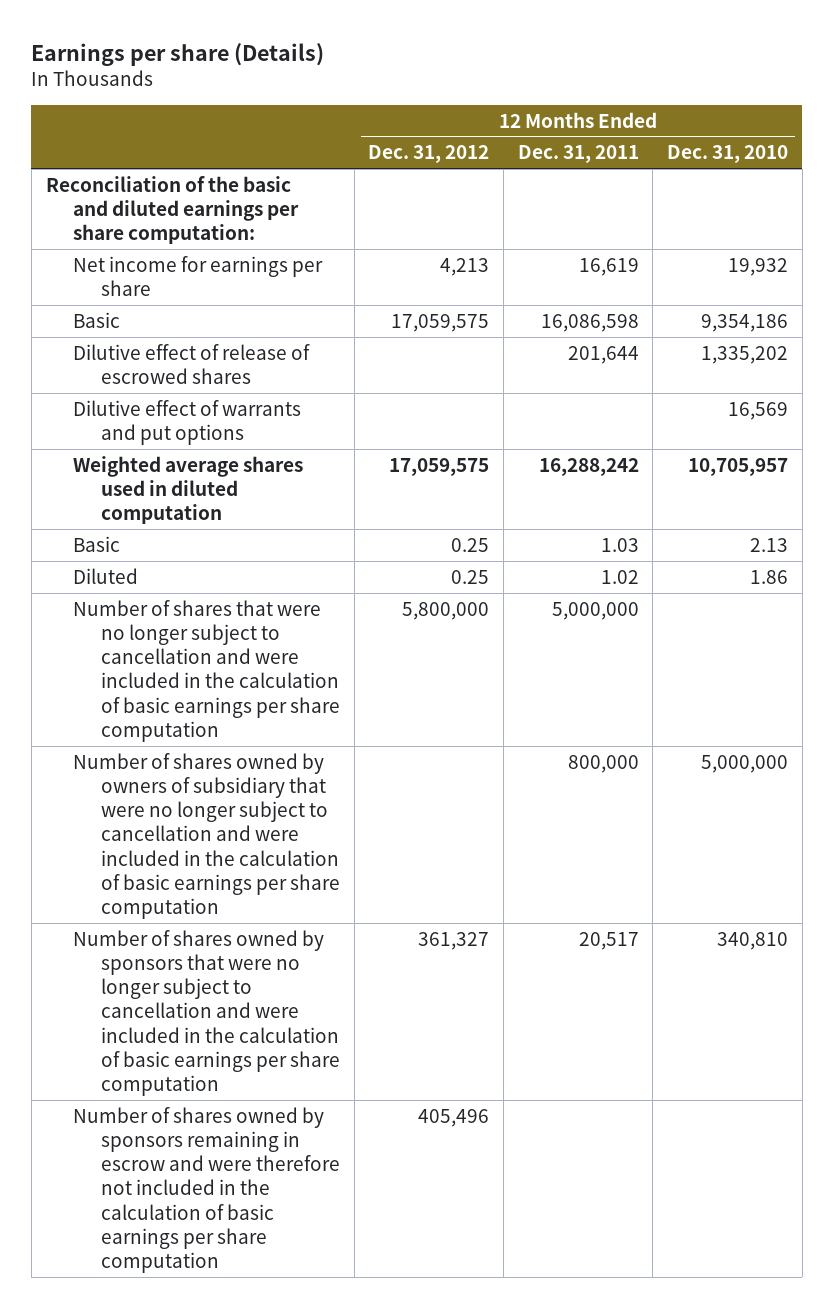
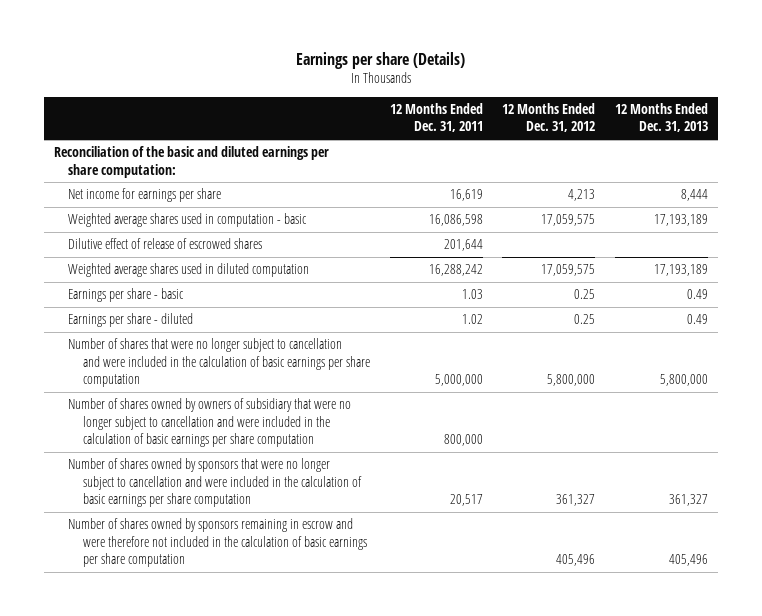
- | 12 Months Ended Dec. 31, 2012 | 12 Months Ended Dec. 31, 2011 | 12 Months Ended Dec. 31, 2010
+ | 12 Months Ended Dec. 31, 2011 | 12 Months Ended Dec. 31, 2012 | 12 Months Ended Dec. 31, 2013
- Basic | 17,059,575 | 16,086,598 | 9,354,186
+ Weighted average shares used in computation - basic | 16,086,598 | 17,059,575 | 17,193,189
- Dilutive effect of warrants and put options | | | 16,569
- Basic | 0.25 | 1.03 | 2.13
- Diluted | 0.25 | 1.02 | 1.86
+ Earnings per share - basic | 1.03 | 0.25 | 0.49
+ Earnings per share - diluted | 1.02 | 0.25 | 0.49

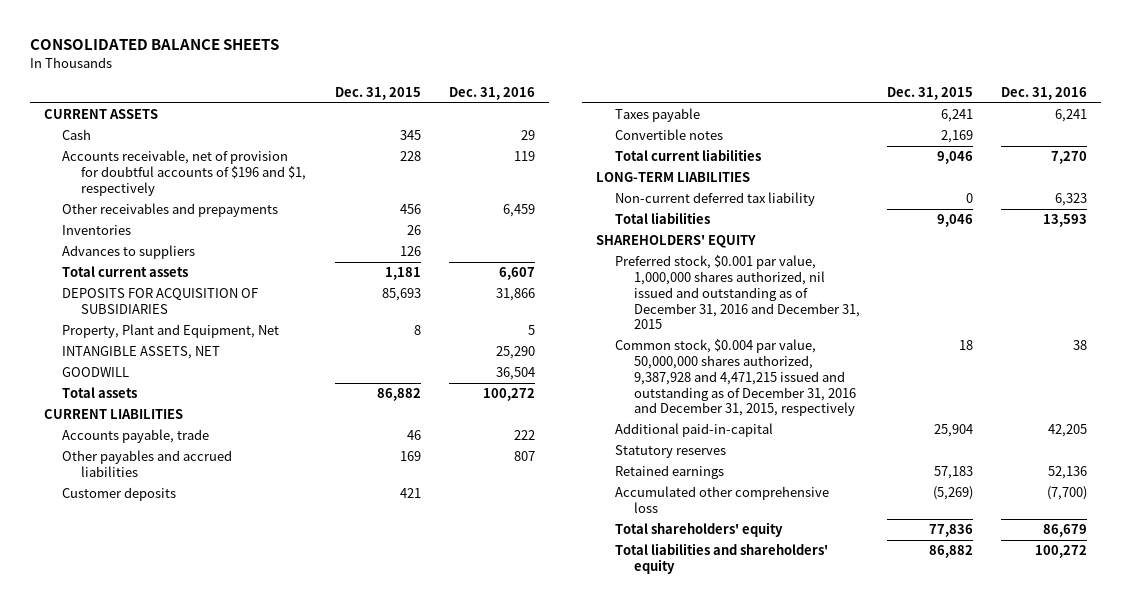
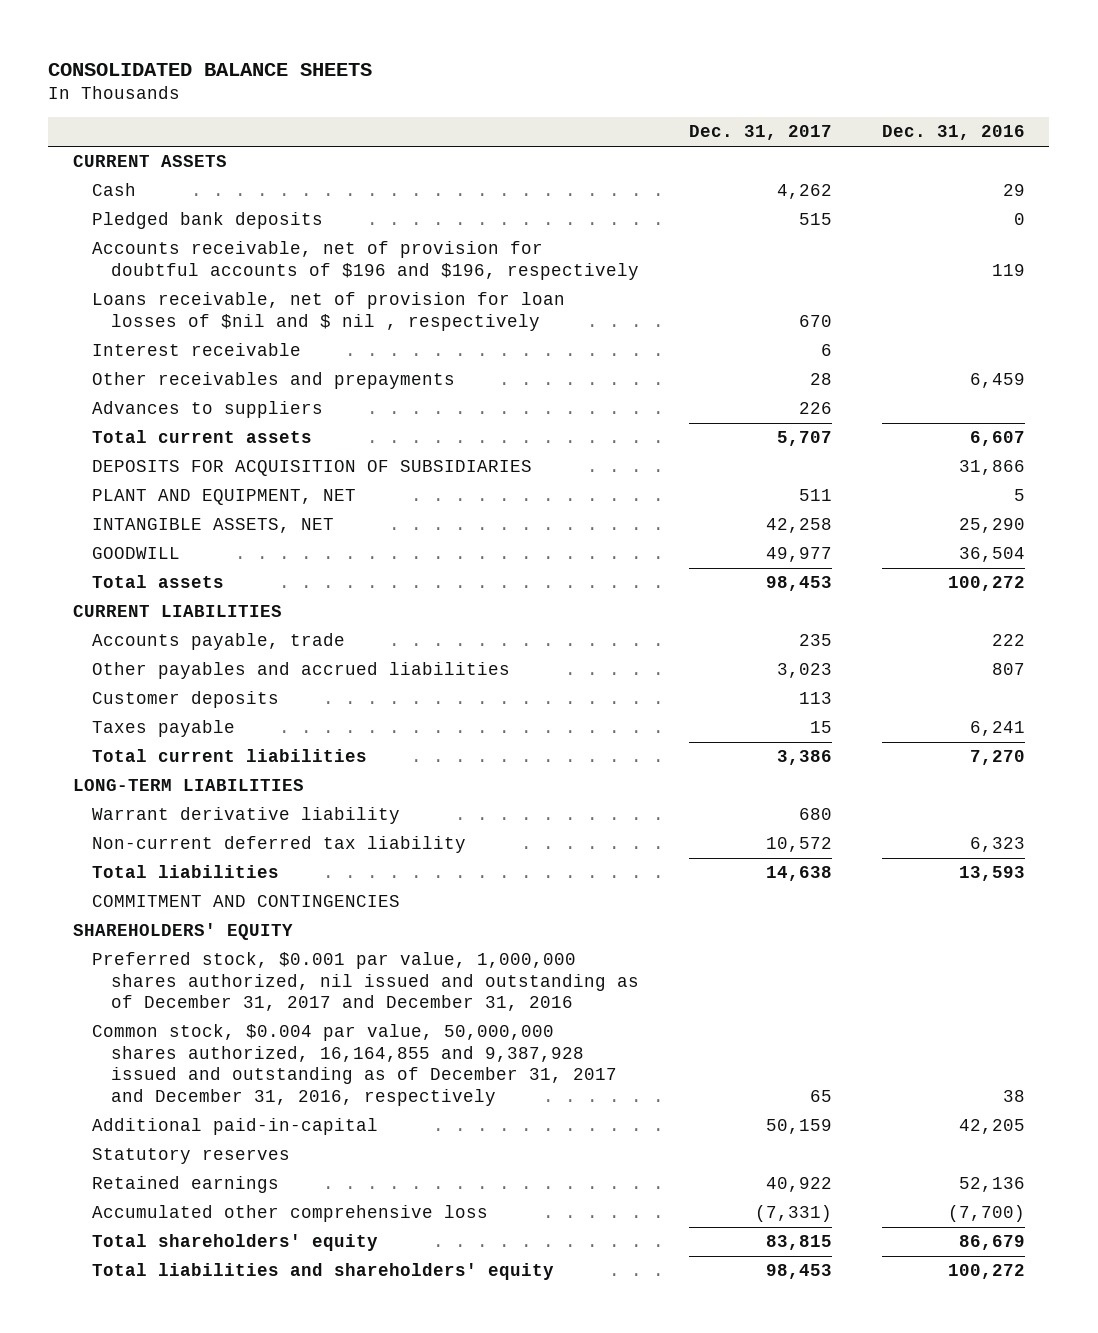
- | Dec. 31, 2015 | Dec. 31, 2016
+ | Dec. 31, 2017 | Dec. 31, 2016
- Accounts receivable, net of provision for doubtful accounts of $196 and $1, respectively | 228 | 119
+ Pledged bank deposits | 515 | 0
+ Accounts receivable, net of provision for doubtful accounts of $196 and $196, respectively | | 119
+ Loans receivable, net of provision for loan losses of $nil and $ nil , respectively | 670 |
+ Interest receivable | 6 |
- Inventories | 26 |
- Property, Plant and Equipment, Net | 8 | 5
+ PLANT AND EQUIPMENT, NET | 511 | 5
- Convertible notes | 2,169 |
+ Warrant derivative liability | 680 |
+ COMMITMENT AND CONTINGENCIES
- Preferred stock, $0.001 par value, 1,000,000 shares authorized, nil issued and outstanding as of December 31, 2016 and December 31, 2015
- Common stock, $0.004 par value, 50,000,000 shares authorized, 9,387,928 and 4,471,215 issued and outstanding as of December 31, 2016 and December 31, 2015, respectively | 18 | 38
+ Preferred stock, $0.001 par value, 1,000,000 shares authorized, nil issued and outstanding as of December 31, 2017 and December 31, 2016
+ Common stock, $0.004 par value, 50,000,000 shares authorized, 16,164,855 and 9,387,928 issued and outstanding as of December 31, 2017 and December 31, 2016, respectively | 65 | 38

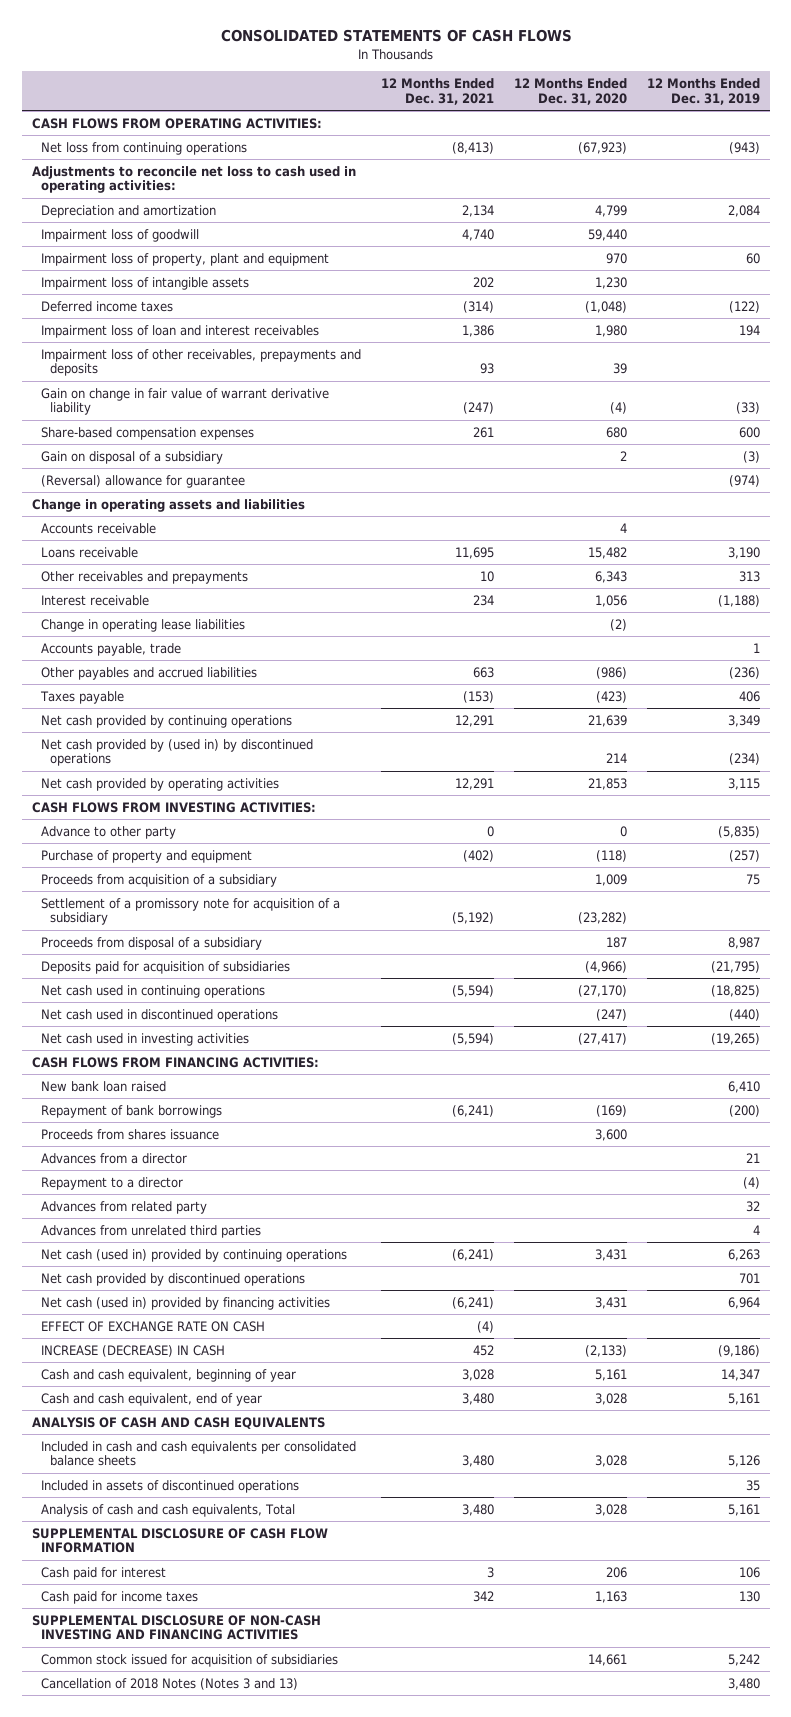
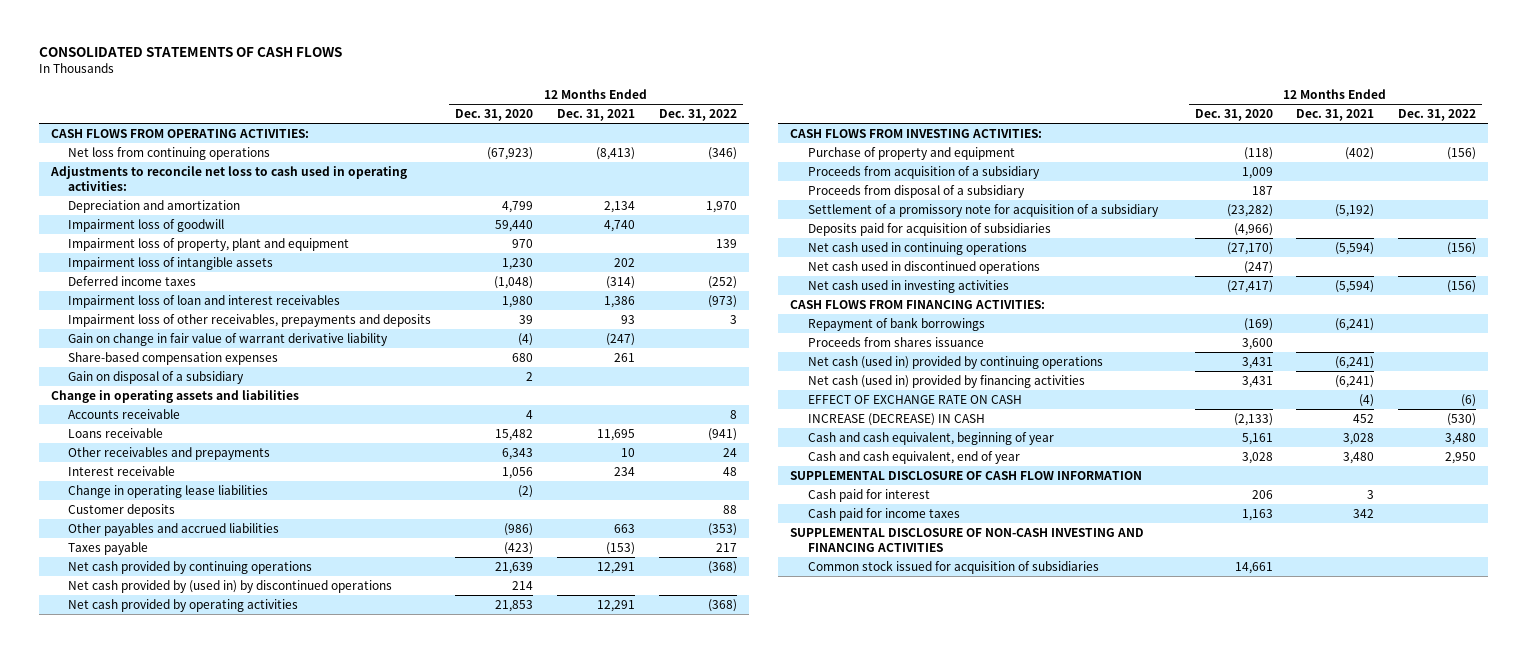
- | 12 Months Ended Dec. 31, 2021 | 12 Months Ended Dec. 31, 2020 | 12 Months Ended Dec. 31, 2019
+ | 12 Months Ended Dec. 31, 2020 | 12 Months Ended Dec. 31, 2021 | 12 Months Ended Dec. 31, 2022
- (Reversal) allowance for guarantee | | | (974)
- Accounts payable, trade | | | 1
+ Customer deposits | | | 88
- Advance to other party | 0 | 0 | (5,835)
moved down: Settlement of a promissory note for acquisition of a subsidiary | (23,282) | (5,192) |
- New bank loan raised | | | 6,410
- Advances from a director | | | 21
- Repayment to a director | | | (4)
- Advances from related party | | | 32
- Advances from unrelated third parties | | | 4
- Net cash provided by discontinued operations | | | 701
- ANALYSIS OF CASH AND CASH EQUIVALENTS
- Included in cash and cash equivalents per consolidated balance sheets | 3,480 | 3,028 | 5,126
- Included in assets of discontinued operations | | | 35
- Analysis of cash and cash equivalents, Total | 3,480 | 3,028 | 5,161
- Cancellation of 2018 Notes (Notes 3 and 13) | | | 3,480

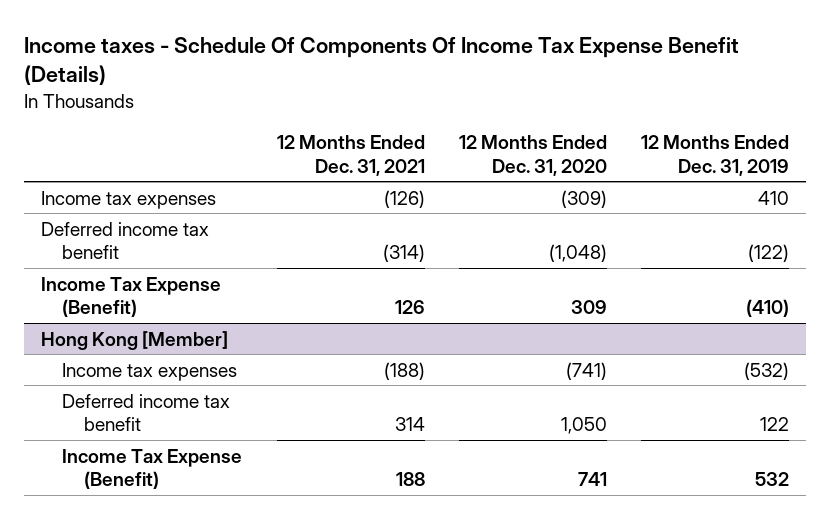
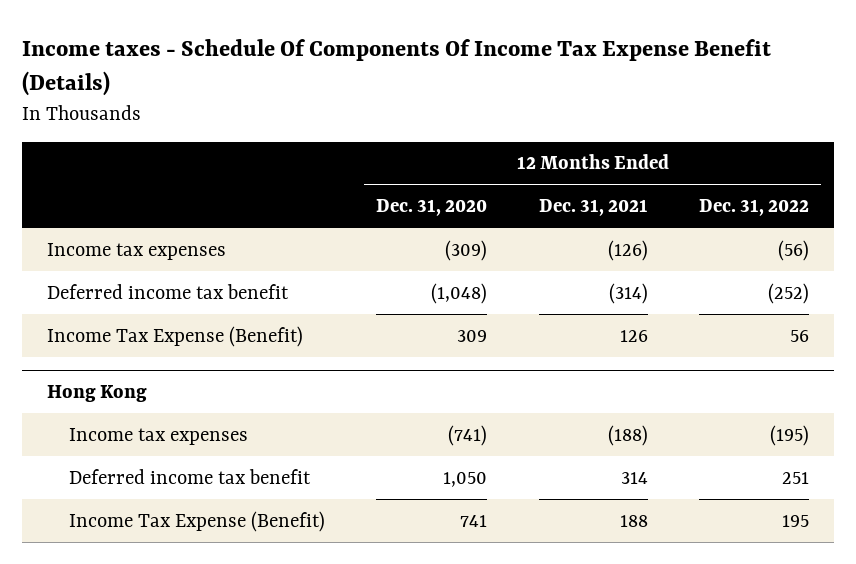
- | 12 Months Ended Dec. 31, 2021 | 12 Months Ended Dec. 31, 2020 | 12 Months Ended Dec. 31, 2019
+ | 12 Months Ended Dec. 31, 2020 | 12 Months Ended Dec. 31, 2021 | 12 Months Ended Dec. 31, 2022
- Hong Kong [Member]
+ Hong Kong

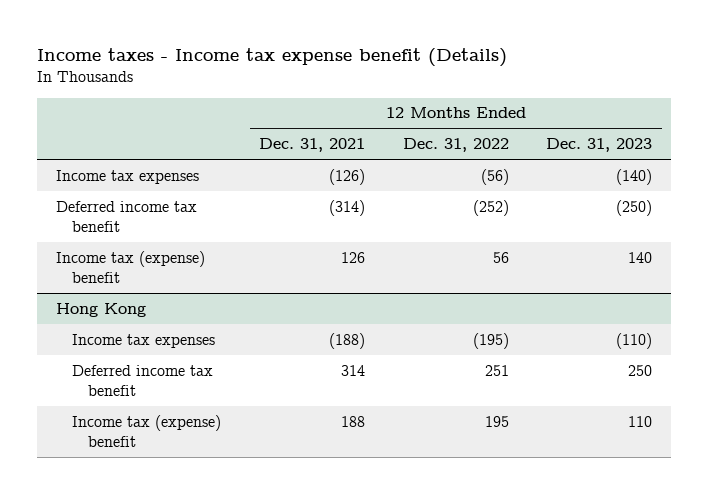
- Income taxes - Schedule Of Components Of Income Tax Expense Benefit (Details)
+ Income taxes - Income tax expense benefit (Details)
- | 12 Months Ended Dec. 31, 2020 | 12 Months Ended Dec. 31, 2021 | 12 Months Ended Dec. 31, 2022
+ | 12 Months Ended Dec. 31, 2021 | 12 Months Ended Dec. 31, 2022 | 12 Months Ended Dec. 31, 2023
- Income Tax Expense (Benefit) | 309 | 126 | 56
+ Income tax (expense) benefit | 126 | 56 | 140
@ Hong Kong
- Income Tax Expense (Benefit) | 741 | 188 | 195
+ Income tax (expense) benefit | 188 | 195 | 110

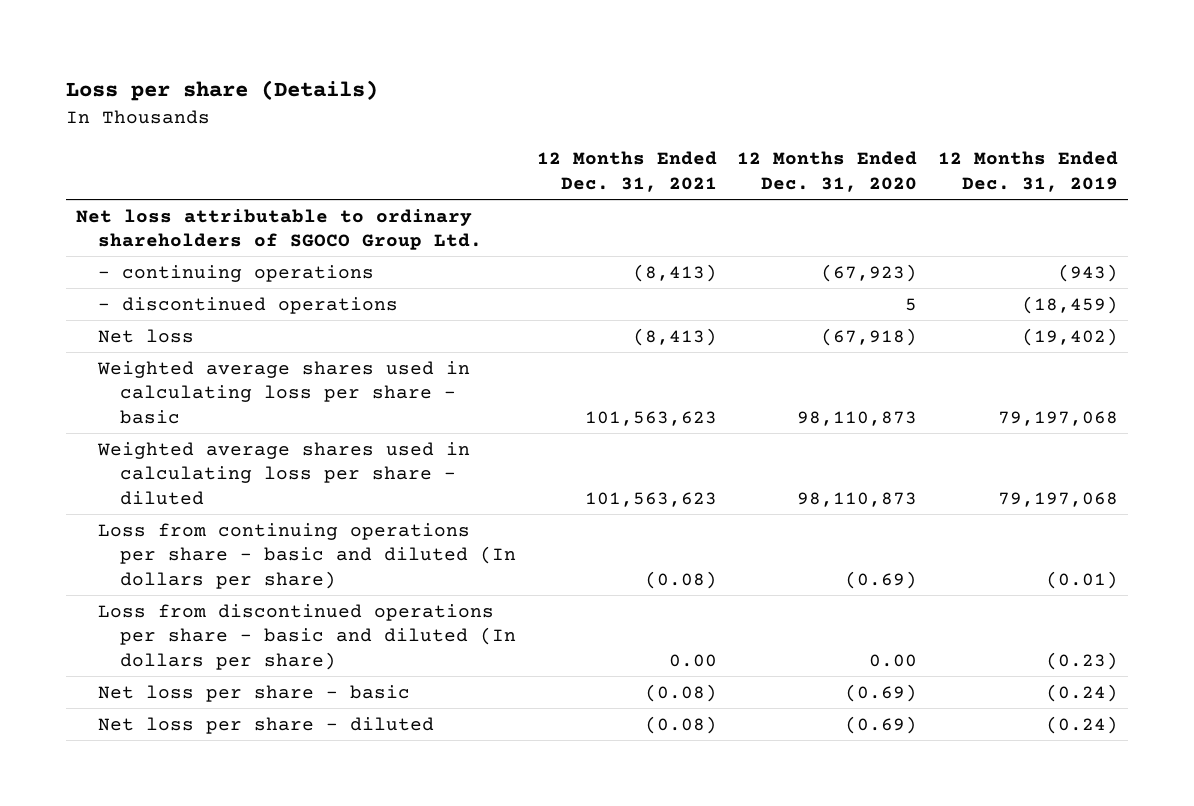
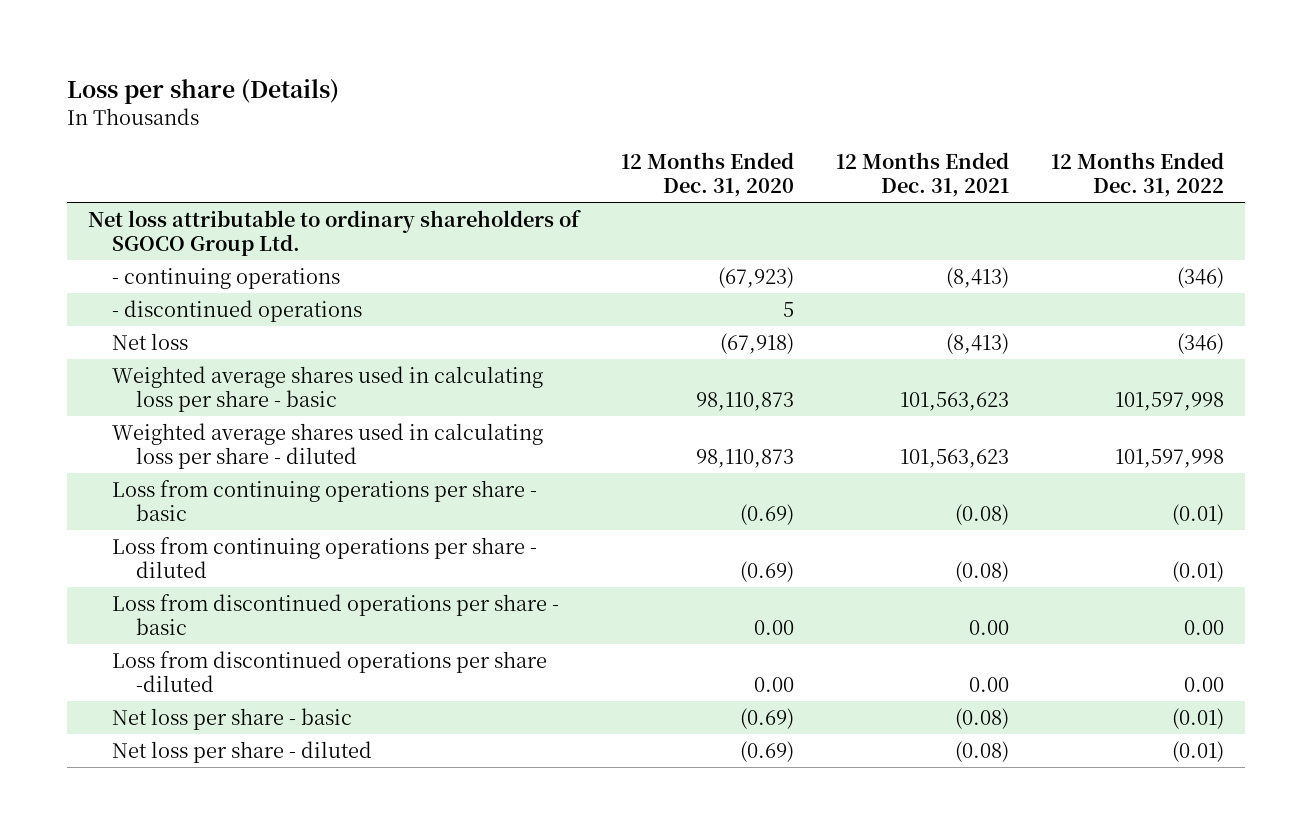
- | 12 Months Ended Dec. 31, 2021 | 12 Months Ended Dec. 31, 2020 | 12 Months Ended Dec. 31, 2019
+ | 12 Months Ended Dec. 31, 2020 | 12 Months Ended Dec. 31, 2021 | 12 Months Ended Dec. 31, 2022
- Loss from continuing operations per share - basic and diluted (In dollars per share) | (0.08) | (0.69) | (0.01)
- Loss from discontinued operations per share - basic and diluted (In dollars per share) | 0.00 | 0.00 | (0.23)
+ Loss from continuing operations per share - basic | (0.69) | (0.08) | (0.01)
+ Loss from continuing operations per share - diluted | (0.69) | (0.08) | (0.01)
+ Loss from discontinued operations per share - basic | 0.00 | 0.00 | 0.00
+ Loss from discontinued operations per share -diluted | 0.00 | 0.00 | 0.00

